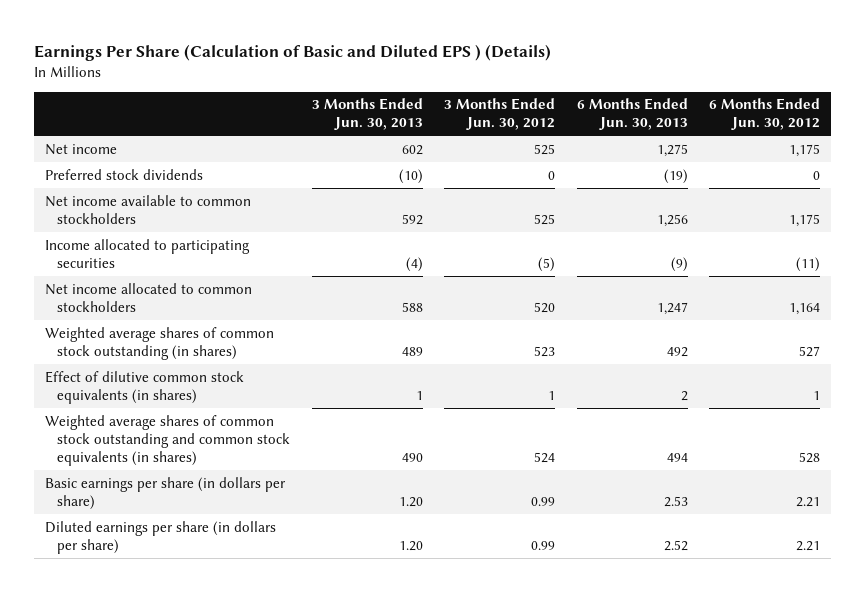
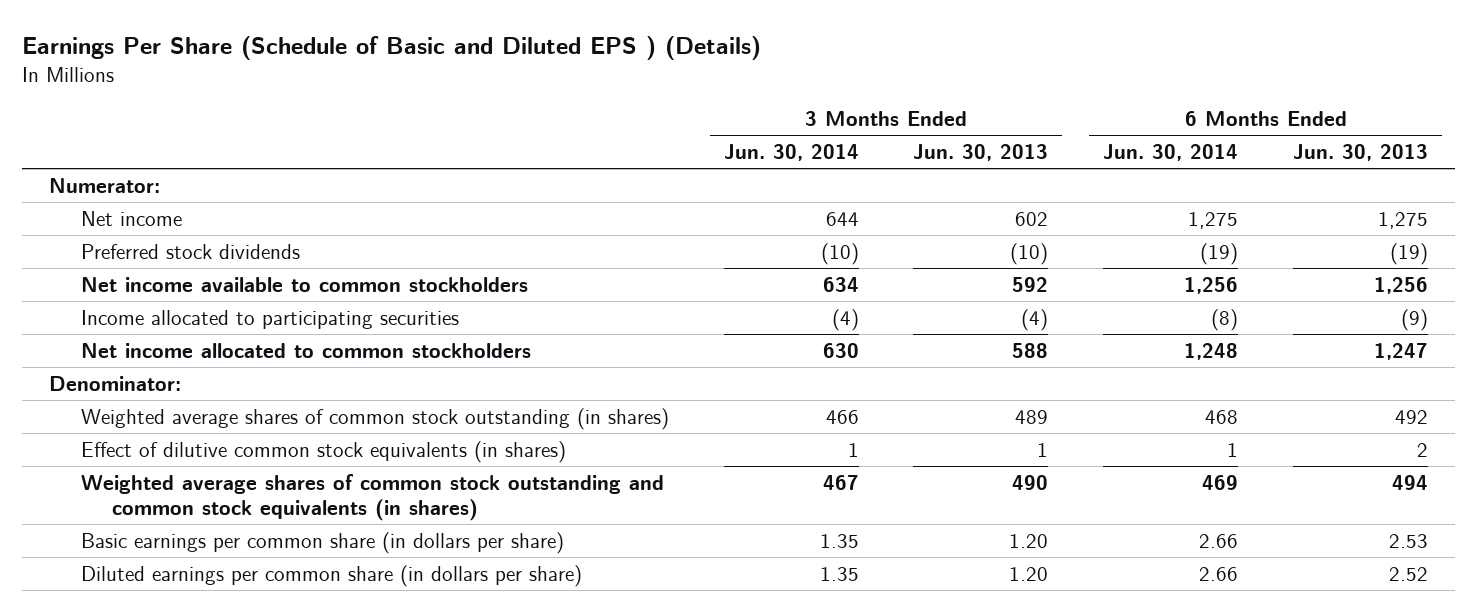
- Earnings Per Share (Calculation of Basic and Diluted EPS ) (Details)
+ Earnings Per Share (Schedule of Basic and Diluted EPS ) (Details)
- | 3 Months Ended Jun. 30, 2013 | 3 Months Ended Jun. 30, 2012 | 6 Months Ended Jun. 30, 2013 | 6 Months Ended Jun. 30, 2012
+ | 3 Months Ended Jun. 30, 2014 | 3 Months Ended Jun. 30, 2013 | 6 Months Ended Jun. 30, 2014 | 6 Months Ended Jun. 30, 2013
+ Numerator:
+ Denominator:
- Basic earnings per share (in dollars per share) | 1.20 | 0.99 | 2.53 | 2.21
- Diluted earnings per share (in dollars per share) | 1.20 | 0.99 | 2.52 | 2.21
+ Basic earnings per common share (in dollars per share) | 1.35 | 1.20 | 2.66 | 2.53
+ Diluted earnings per common share (in dollars per share) | 1.35 | 1.20 | 2.66 | 2.52

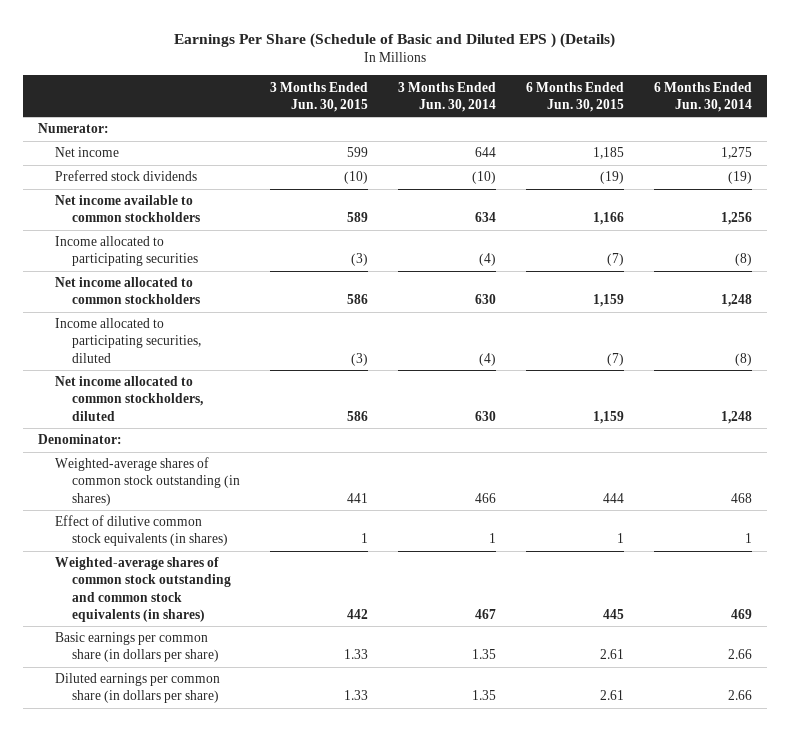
- | 3 Months Ended Jun. 30, 2014 | 3 Months Ended Jun. 30, 2013 | 6 Months Ended Jun. 30, 2014 | 6 Months Ended Jun. 30, 2013
+ | 3 Months Ended Jun. 30, 2015 | 3 Months Ended Jun. 30, 2014 | 6 Months Ended Jun. 30, 2015 | 6 Months Ended Jun. 30, 2014
+ Income allocated to participating securities, diluted | (3) | (4) | (7) | (8)
+ Net income allocated to common stockholders, diluted | 586 | 630 | 1,159 | 1,248
- Weighted average shares of common stock outstanding (in shares) | 466 | 489 | 468 | 492
+ Weighted-average shares of common stock outstanding (in shares) | 441 | 466 | 444 | 468
- Weighted average shares of common stock outstanding and common stock equivalents (in shares) | 467 | 490 | 469 | 494
+ Weighted-average shares of common stock outstanding and common stock equivalents (in shares) | 442 | 467 | 445 | 469

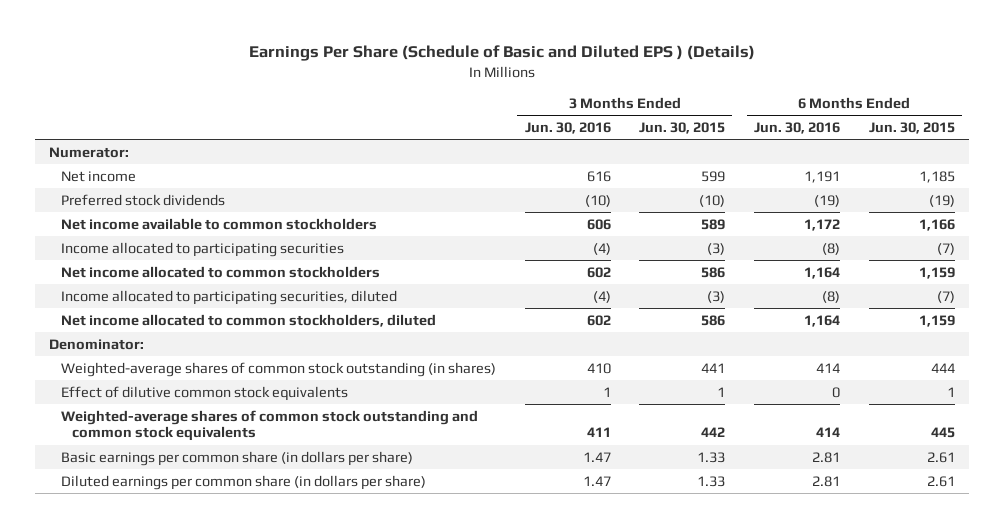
- | 3 Months Ended Jun. 30, 2015 | 3 Months Ended Jun. 30, 2014 | 6 Months Ended Jun. 30, 2015 | 6 Months Ended Jun. 30, 2014
+ | 3 Months Ended Jun. 30, 2016 | 3 Months Ended Jun. 30, 2015 | 6 Months Ended Jun. 30, 2016 | 6 Months Ended Jun. 30, 2015
- Effect of dilutive common stock equivalents (in shares) | 1 | 1 | 1 | 1
- Weighted-average shares of common stock outstanding and common stock equivalents (in shares) | 442 | 467 | 445 | 469
+ Effect of dilutive common stock equivalents | 1 | 1 | 0 | 1
+ Weighted-average shares of common stock outstanding and common stock equivalents | 411 | 442 | 414 | 445

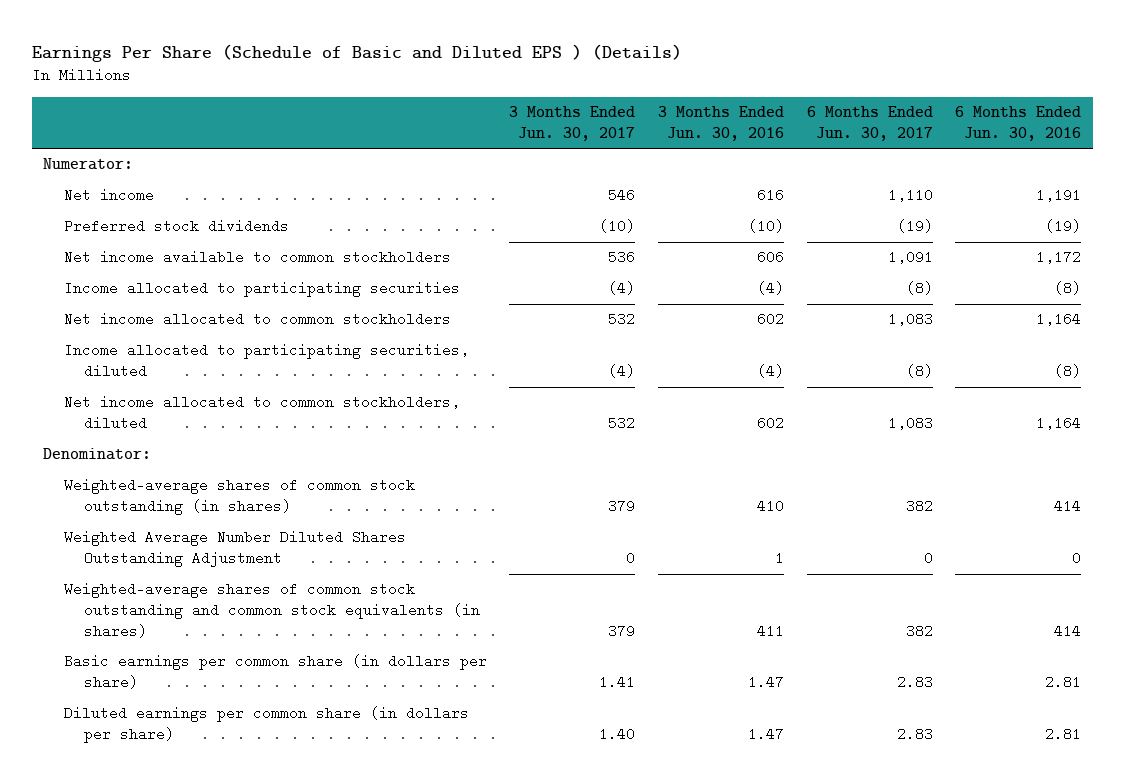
- | 3 Months Ended Jun. 30, 2016 | 3 Months Ended Jun. 30, 2015 | 6 Months Ended Jun. 30, 2016 | 6 Months Ended Jun. 30, 2015
+ | 3 Months Ended Jun. 30, 2017 | 3 Months Ended Jun. 30, 2016 | 6 Months Ended Jun. 30, 2017 | 6 Months Ended Jun. 30, 2016
- Effect of dilutive common stock equivalents | 1 | 1 | 0 | 1
- Weighted-average shares of common stock outstanding and common stock equivalents | 411 | 442 | 414 | 445
+ Weighted Average Number Diluted Shares Outstanding Adjustment | 0 | 1 | 0 | 0
+ Weighted-average shares of common stock outstanding and common stock equivalents (in shares) | 379 | 411 | 382 | 414

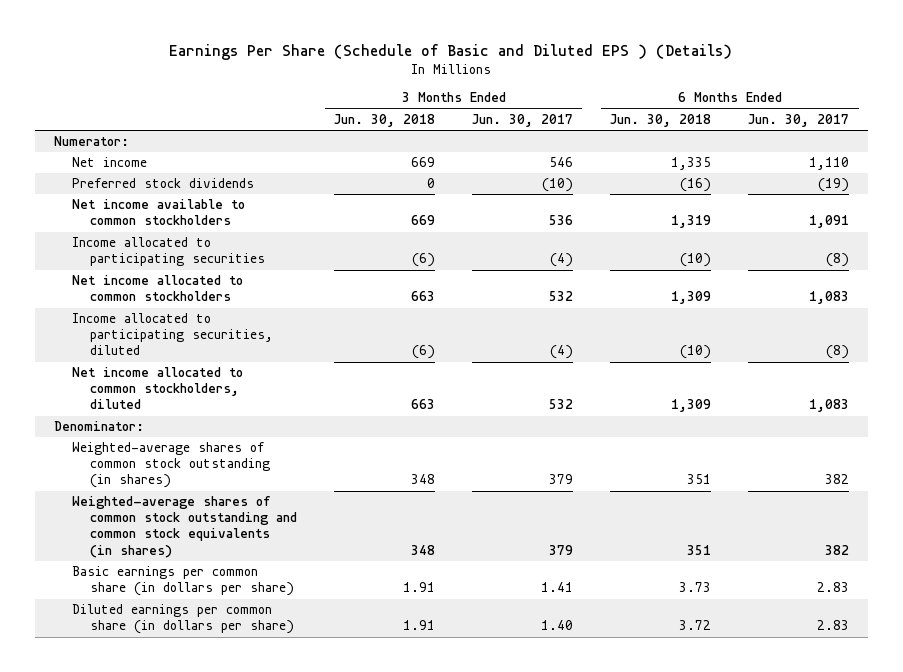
- | 3 Months Ended Jun. 30, 2017 | 3 Months Ended Jun. 30, 2016 | 6 Months Ended Jun. 30, 2017 | 6 Months Ended Jun. 30, 2016
+ | 3 Months Ended Jun. 30, 2018 | 3 Months Ended Jun. 30, 2017 | 6 Months Ended Jun. 30, 2018 | 6 Months Ended Jun. 30, 2017
- Weighted Average Number Diluted Shares Outstanding Adjustment | 0 | 1 | 0 | 0

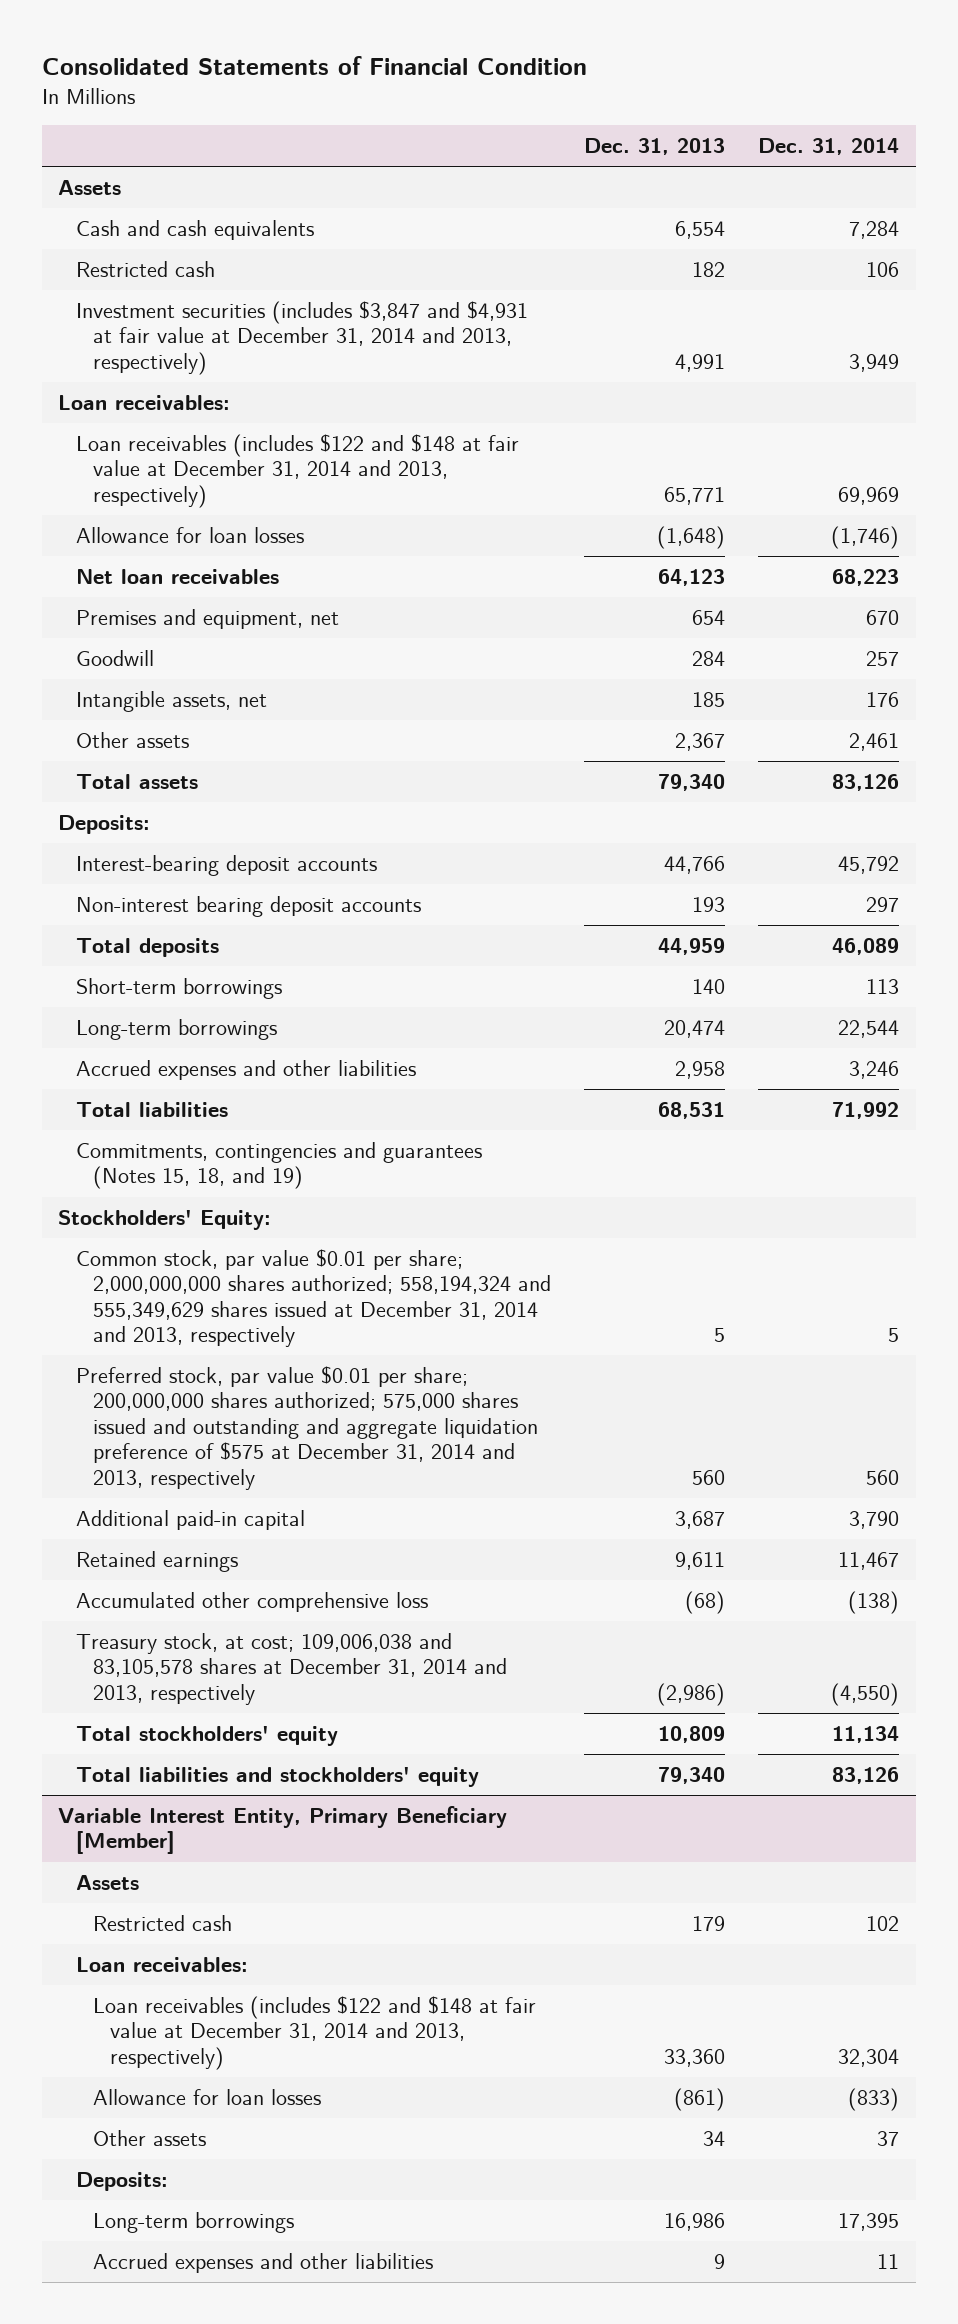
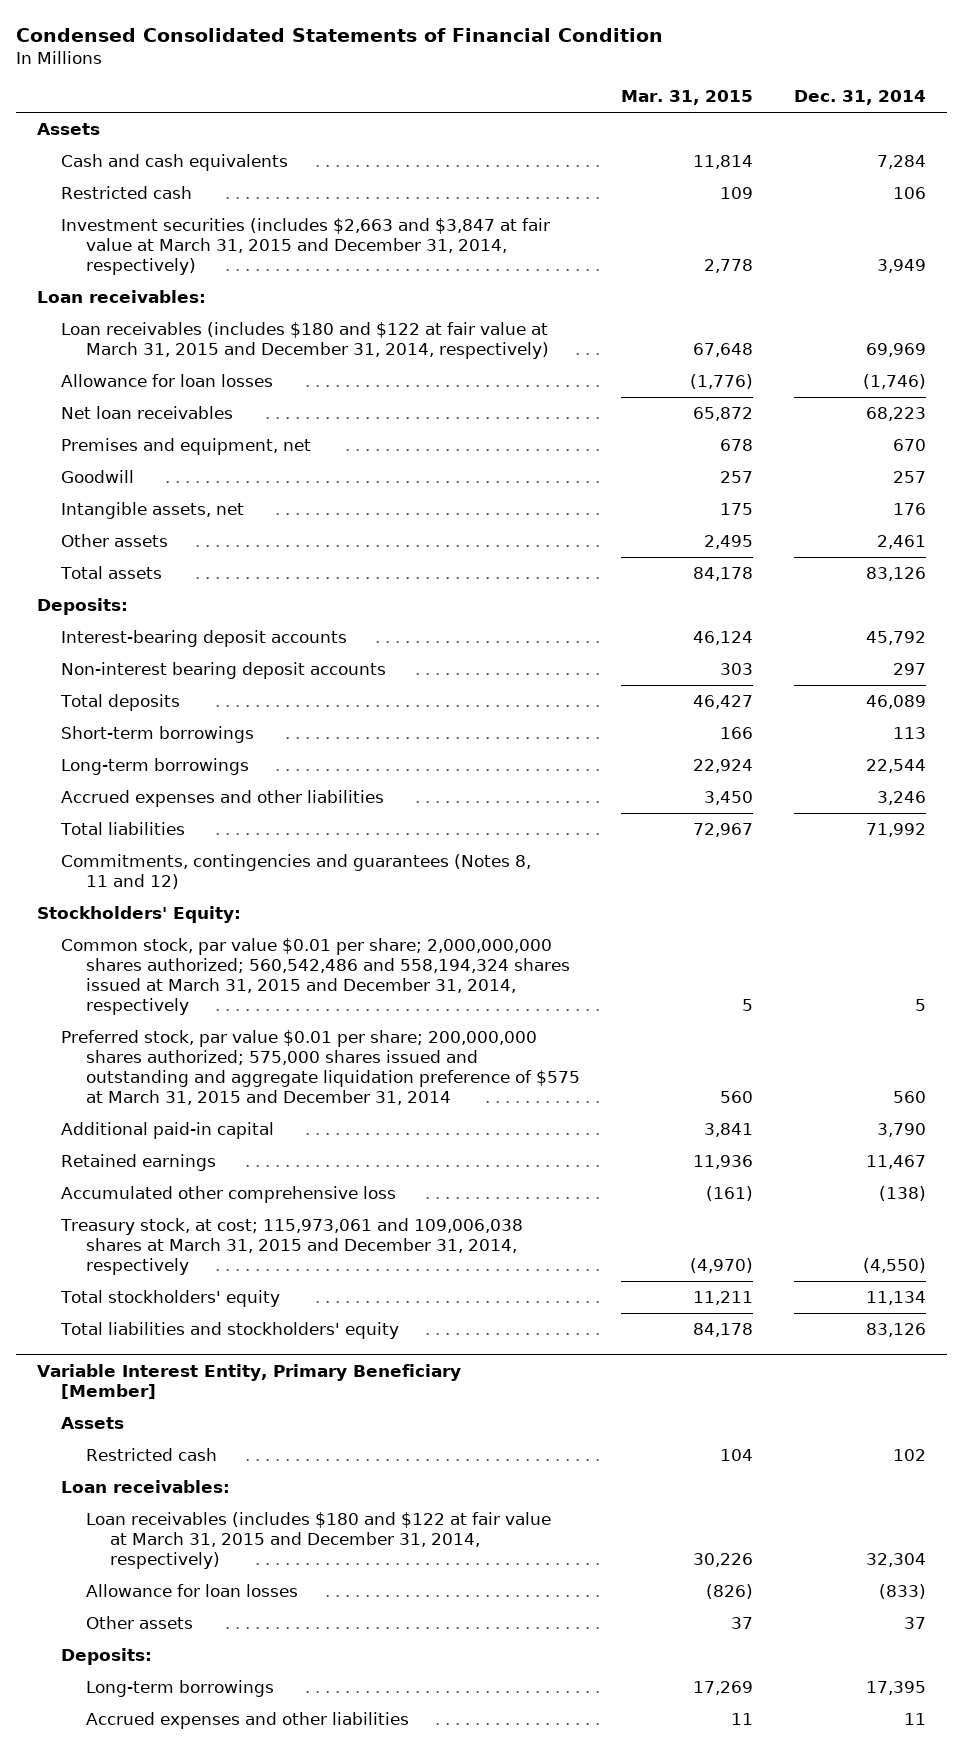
- Consolidated Statements of Financial Condition
+ Condensed Consolidated Statements of Financial Condition
- | Dec. 31, 2013 | Dec. 31, 2014
+ | Mar. 31, 2015 | Dec. 31, 2014
- Investment securities (includes $3,847 and $4,931 at fair value at December 31, 2014 and 2013, respectively) | 4,991 | 3,949
+ Investment securities (includes $2,663 and $3,847 at fair value at March 31, 2015 and December 31, 2014, respectively) | 2,778 | 3,949
- Loan receivables (includes $122 and $148 at fair value at December 31, 2014 and 2013, respectively) | 65,771 | 69,969
+ Loan receivables (includes $180 and $122 at fair value at March 31, 2015 and December 31, 2014, respectively) | 67,648 | 69,969
- Commitments, contingencies and guarantees (Notes 15, 18, and 19)
+ Commitments, contingencies and guarantees (Notes 8, 11 and 12)
- Common stock, par value $0.01 per share; 2,000,000,000 shares authorized; 558,194,324 and 555,349,629 shares issued at December 31, 2014 and 2013, respectively | 5 | 5
- Preferred stock, par value $0.01 per share; 200,000,000 shares authorized; 575,000 shares issued and outstanding and aggregate liquidation preference of $575 at December 31, 2014 and 2013, respectively | 560 | 560
+ Common stock, par value $0.01 per share; 2,000,000,000 shares authorized; 560,542,486 and 558,194,324 shares issued at March 31, 2015 and December 31, 2014, respectively | 5 | 5
+ Preferred stock, par value $0.01 per share; 200,000,000 shares authorized; 575,000 shares issued and outstanding and aggregate liquidation preference of $575 at March 31, 2015 and December 31, 2014 | 560 | 560
- Treasury stock, at cost; 109,006,038 and 83,105,578 shares at December 31, 2014 and 2013, respectively | (2,986) | (4,550)
+ Treasury stock, at cost; 115,973,061 and 109,006,038 shares at March 31, 2015 and December 31, 2014, respectively | (4,970) | (4,550)
@ Variable Interest Entity, Primary Beneficiary [Member]
- Loan receivables (includes $122 and $148 at fair value at December 31, 2014 and 2013, respectively) | 33,360 | 32,304
+ Loan receivables (includes $180 and $122 at fair value at March 31, 2015 and December 31, 2014, respectively) | 30,226 | 32,304

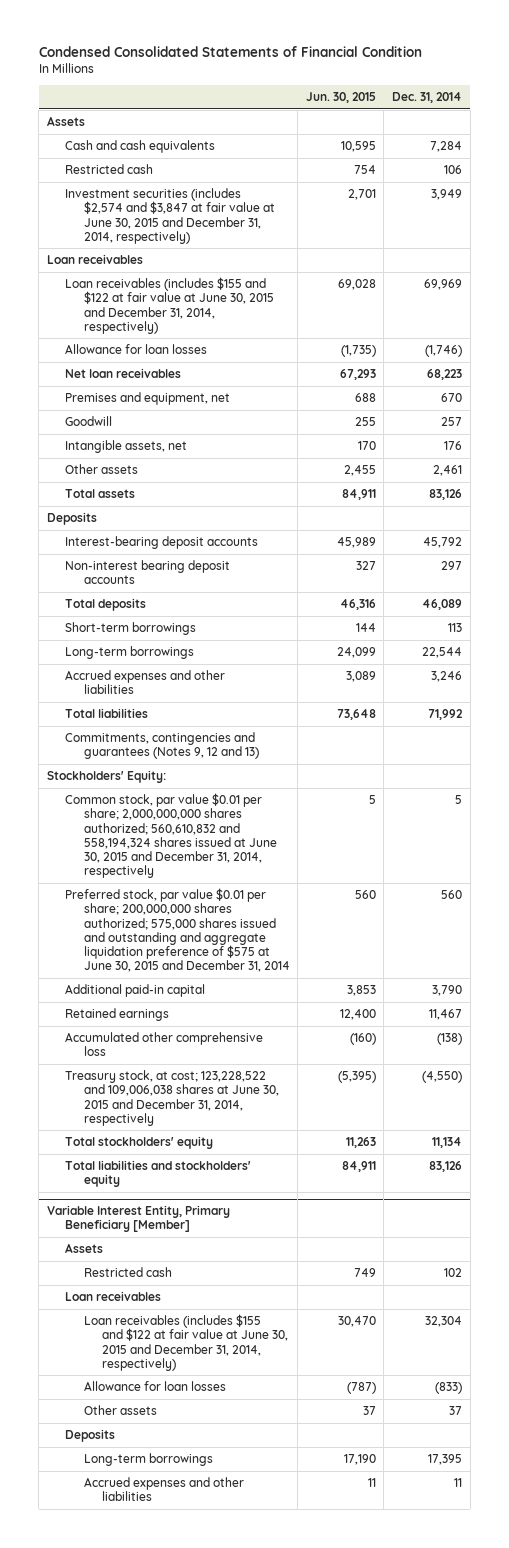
- | Mar. 31, 2015 | Dec. 31, 2014
+ | Jun. 30, 2015 | Dec. 31, 2014
- Investment securities (includes $2,663 and $3,847 at fair value at March 31, 2015 and December 31, 2014, respectively) | 2,778 | 3,949
- Loan receivables:
- Loan receivables (includes $180 and $122 at fair value at March 31, 2015 and December 31, 2014, respectively) | 67,648 | 69,969
+ Investment securities (includes $2,574 and $3,847 at fair value at June 30, 2015 and December 31, 2014, respectively) | 2,701 | 3,949
+ Loan receivables
+ Loan receivables (includes $155 and $122 at fair value at June 30, 2015 and December 31, 2014, respectively) | 69,028 | 69,969
- Deposits:
+ Deposits
- Commitments, contingencies and guarantees (Notes 8, 11 and 12)
+ Commitments, contingencies and guarantees (Notes 9, 12 and 13)
- Common stock, par value $0.01 per share; 2,000,000,000 shares authorized; 560,542,486 and 558,194,324 shares issued at March 31, 2015 and December 31, 2014, respectively | 5 | 5
- Preferred stock, par value $0.01 per share; 200,000,000 shares authorized; 575,000 shares issued and outstanding and aggregate liquidation preference of $575 at March 31, 2015 and December 31, 2014 | 560 | 560
+ Common stock, par value $0.01 per share; 2,000,000,000 shares authorized; 560,610,832 and 558,194,324 shares issued at June 30, 2015 and December 31, 2014, respectively | 5 | 5
+ Preferred stock, par value $0.01 per share; 200,000,000 shares authorized; 575,000 shares issued and outstanding and aggregate liquidation preference of $575 at June 30, 2015 and December 31, 2014 | 560 | 560
- Treasury stock, at cost; 115,973,061 and 109,006,038 shares at March 31, 2015 and December 31, 2014, respectively | (4,970) | (4,550)
+ Treasury stock, at cost; 123,228,522 and 109,006,038 shares at June 30, 2015 and December 31, 2014, respectively | (5,395) | (4,550)
@ Variable Interest Entity, Primary Beneficiary [Member]
- Loan receivables:
- Loan receivables (includes $180 and $122 at fair value at March 31, 2015 and December 31, 2014, respectively) | 30,226 | 32,304
+ Loan receivables
+ Loan receivables (includes $155 and $122 at fair value at June 30, 2015 and December 31, 2014, respectively) | 30,470 | 32,304
- Deposits:
+ Deposits

